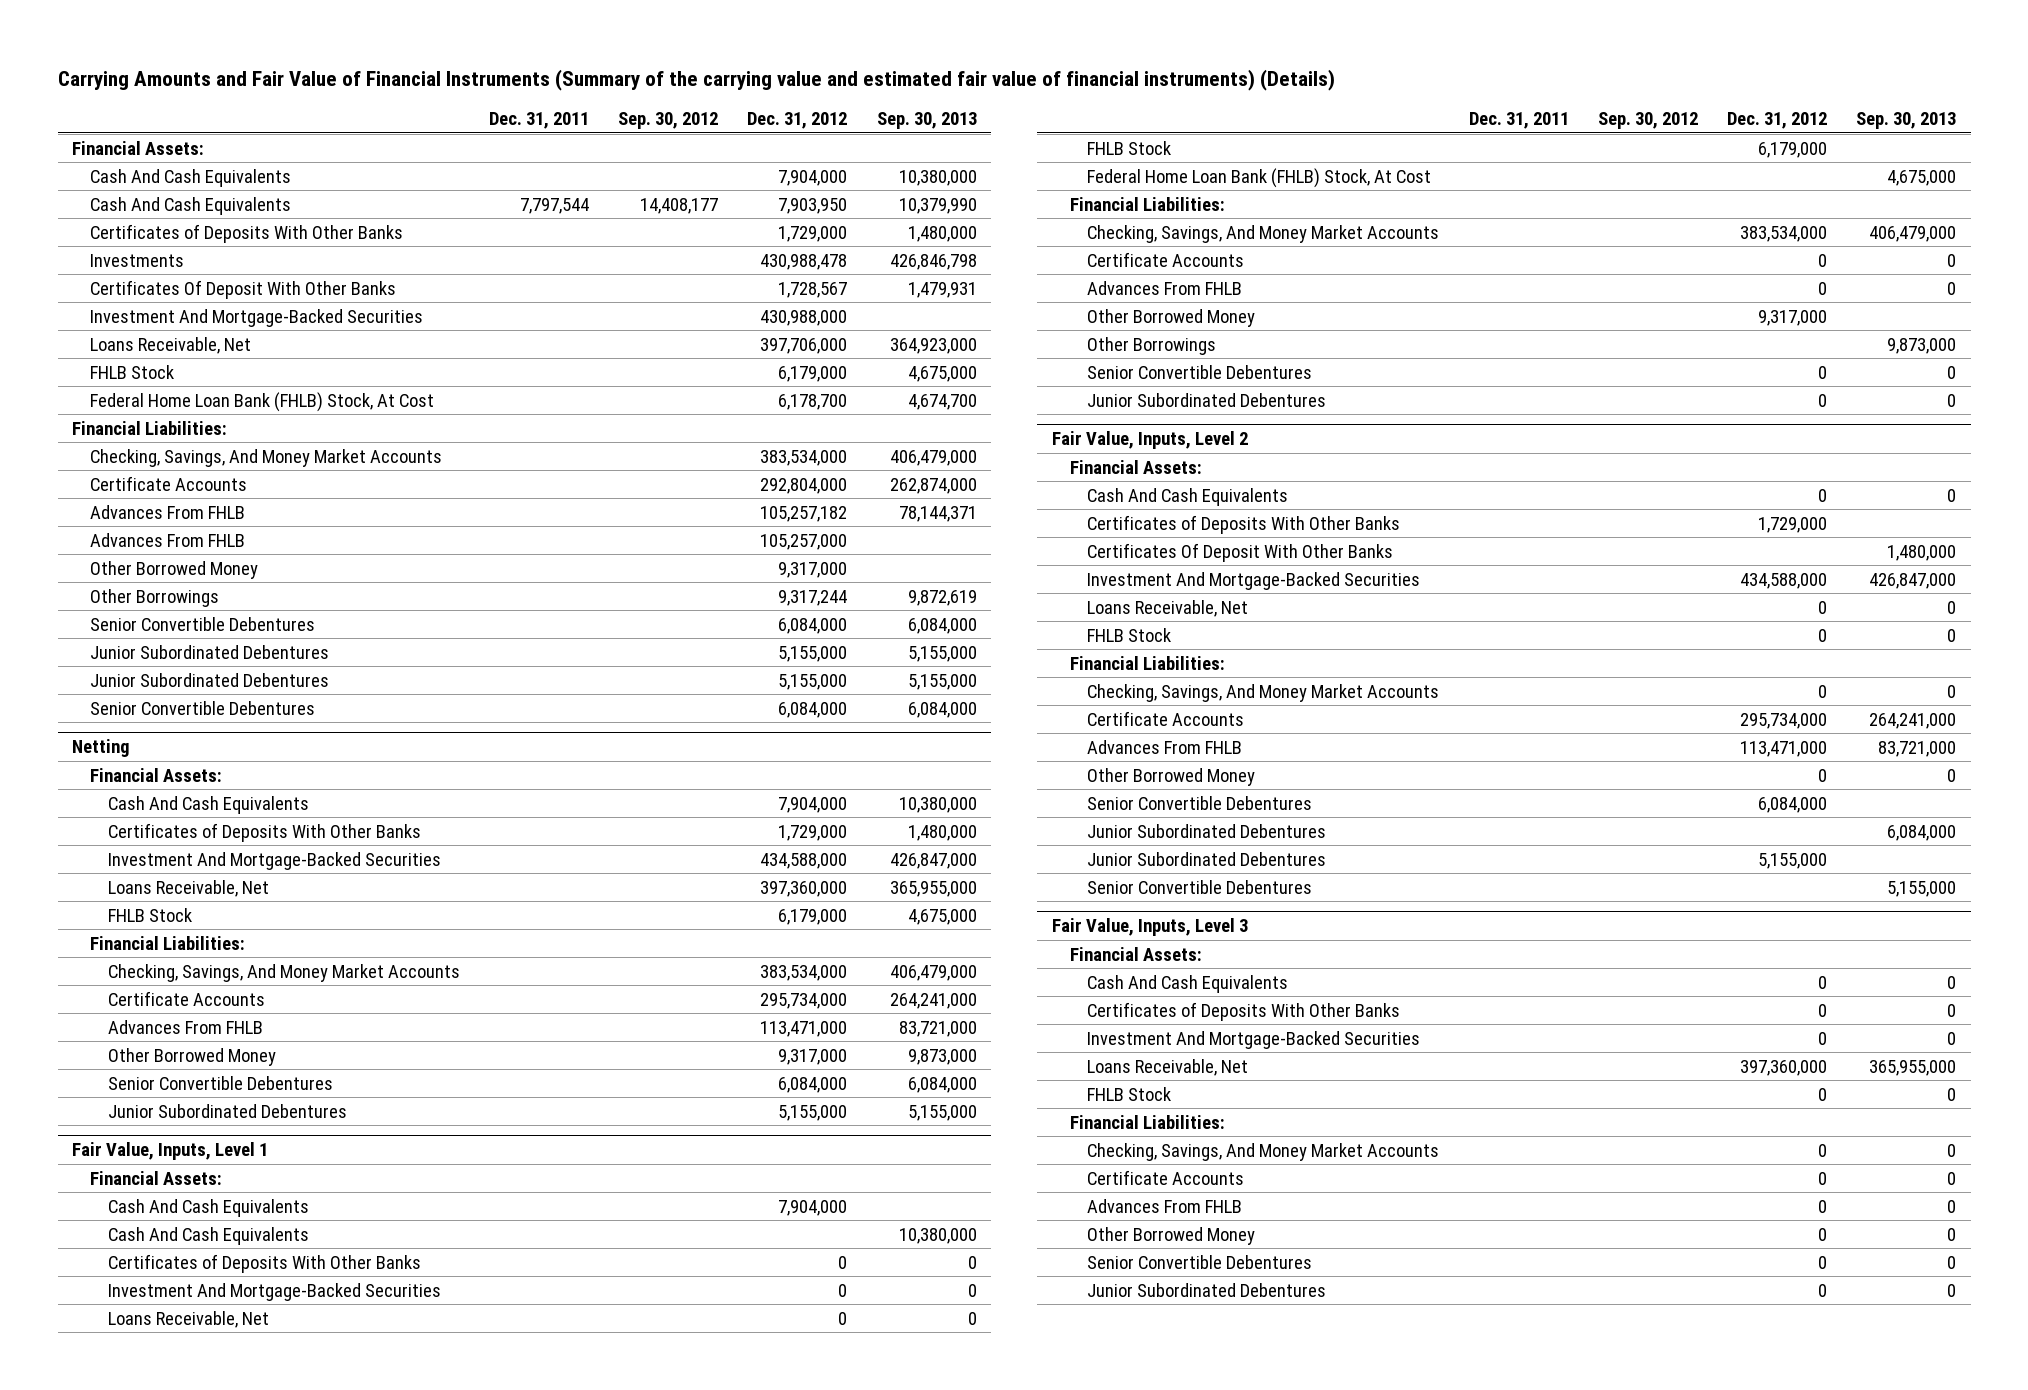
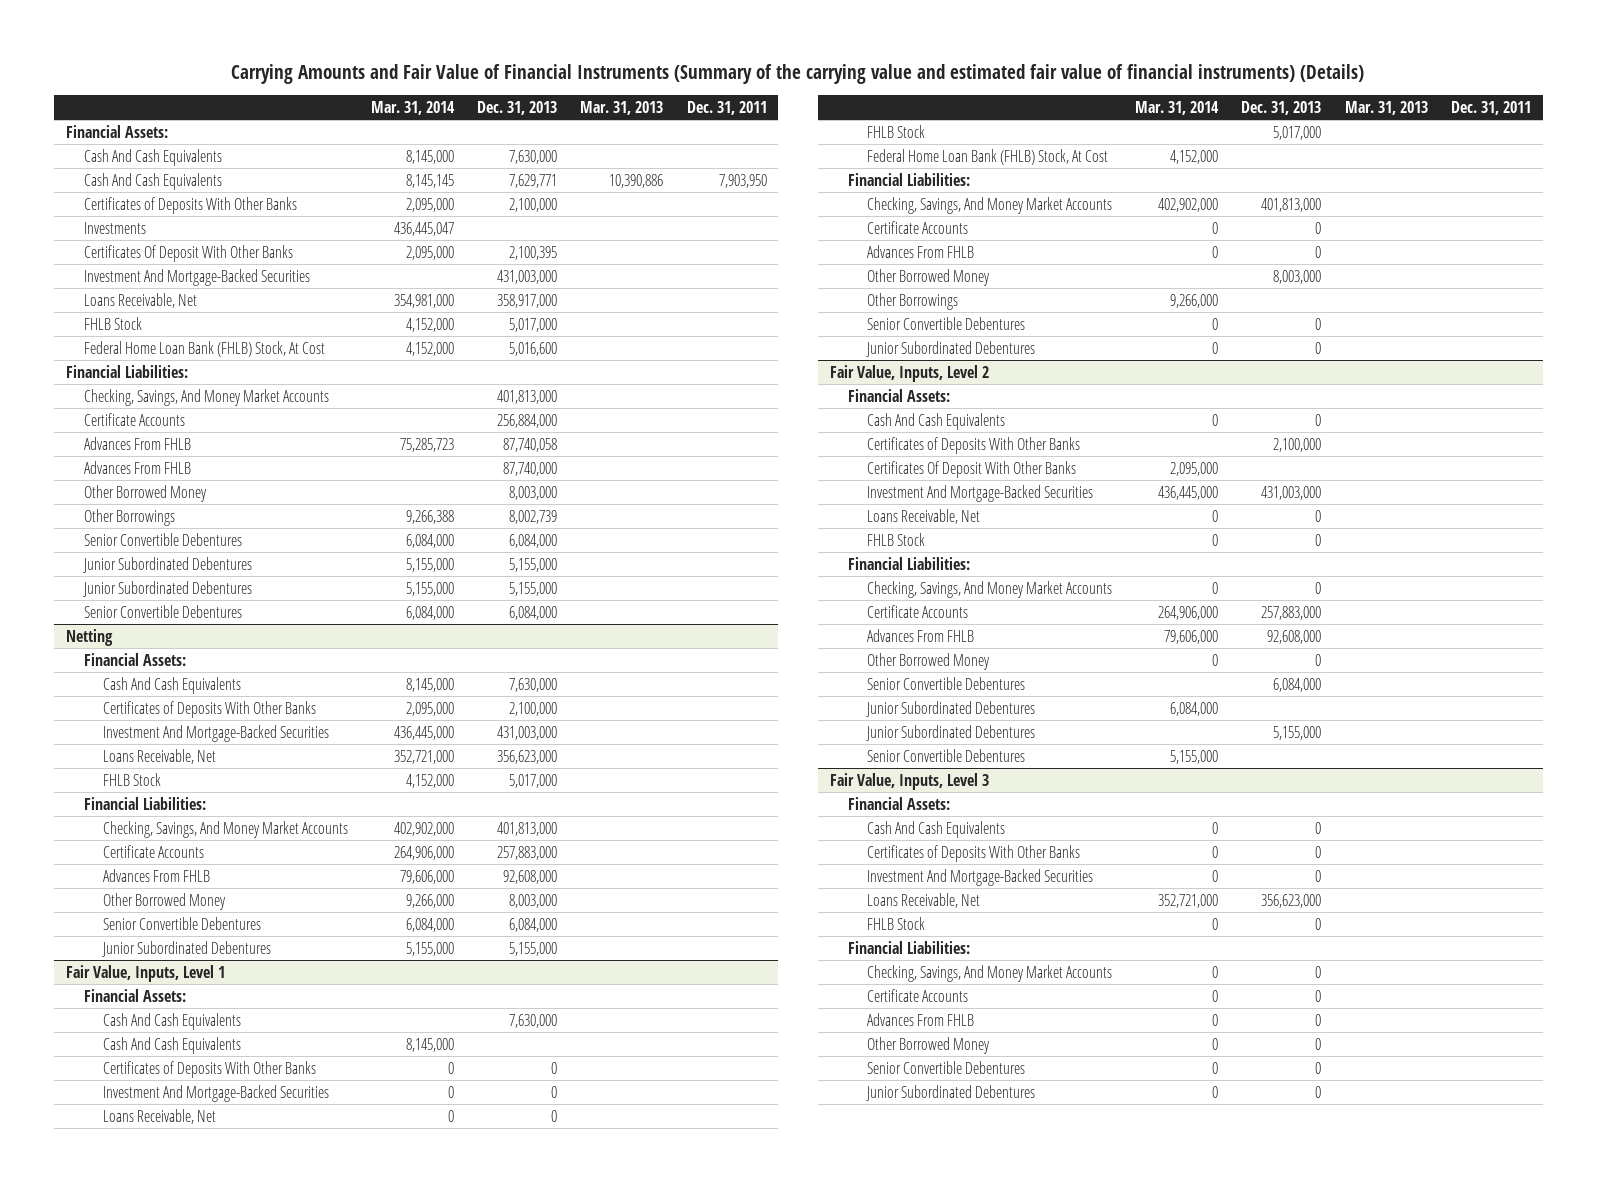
- | Dec. 31, 2011 | Sep. 30, 2012 | Dec. 31, 2012 | Sep. 30, 2013
+ | Mar. 31, 2014 | Dec. 31, 2013 | Mar. 31, 2013 | Dec. 31, 2011
- Cash And Cash Equivalents | 7,797,544 | 14,408,177 | 7,903,950 | 10,379,990
+ Cash And Cash Equivalents | 8,145,145 | 7,629,771 | 10,390,886 | 7,903,950

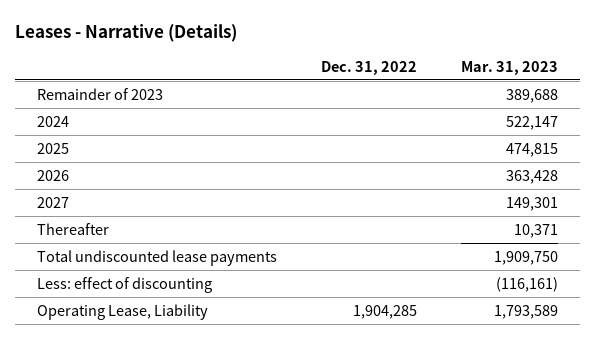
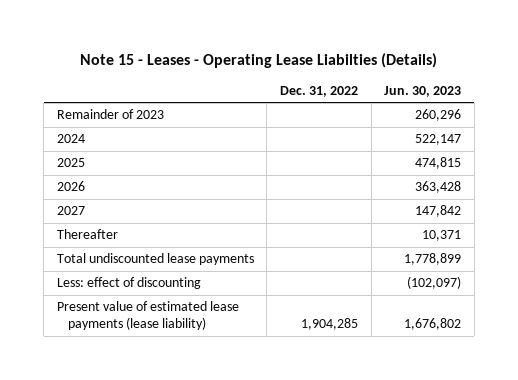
- Leases - Narrative (Details)
+ Note 15 - Leases - Operating Lease Liabilties (Details)
- | Dec. 31, 2022 | Mar. 31, 2023
+ | Dec. 31, 2022 | Jun. 30, 2023
- Operating Lease, Liability | 1,904,285 | 1,793,589
+ Present value of estimated lease payments (lease liability) | 1,904,285 | 1,676,802

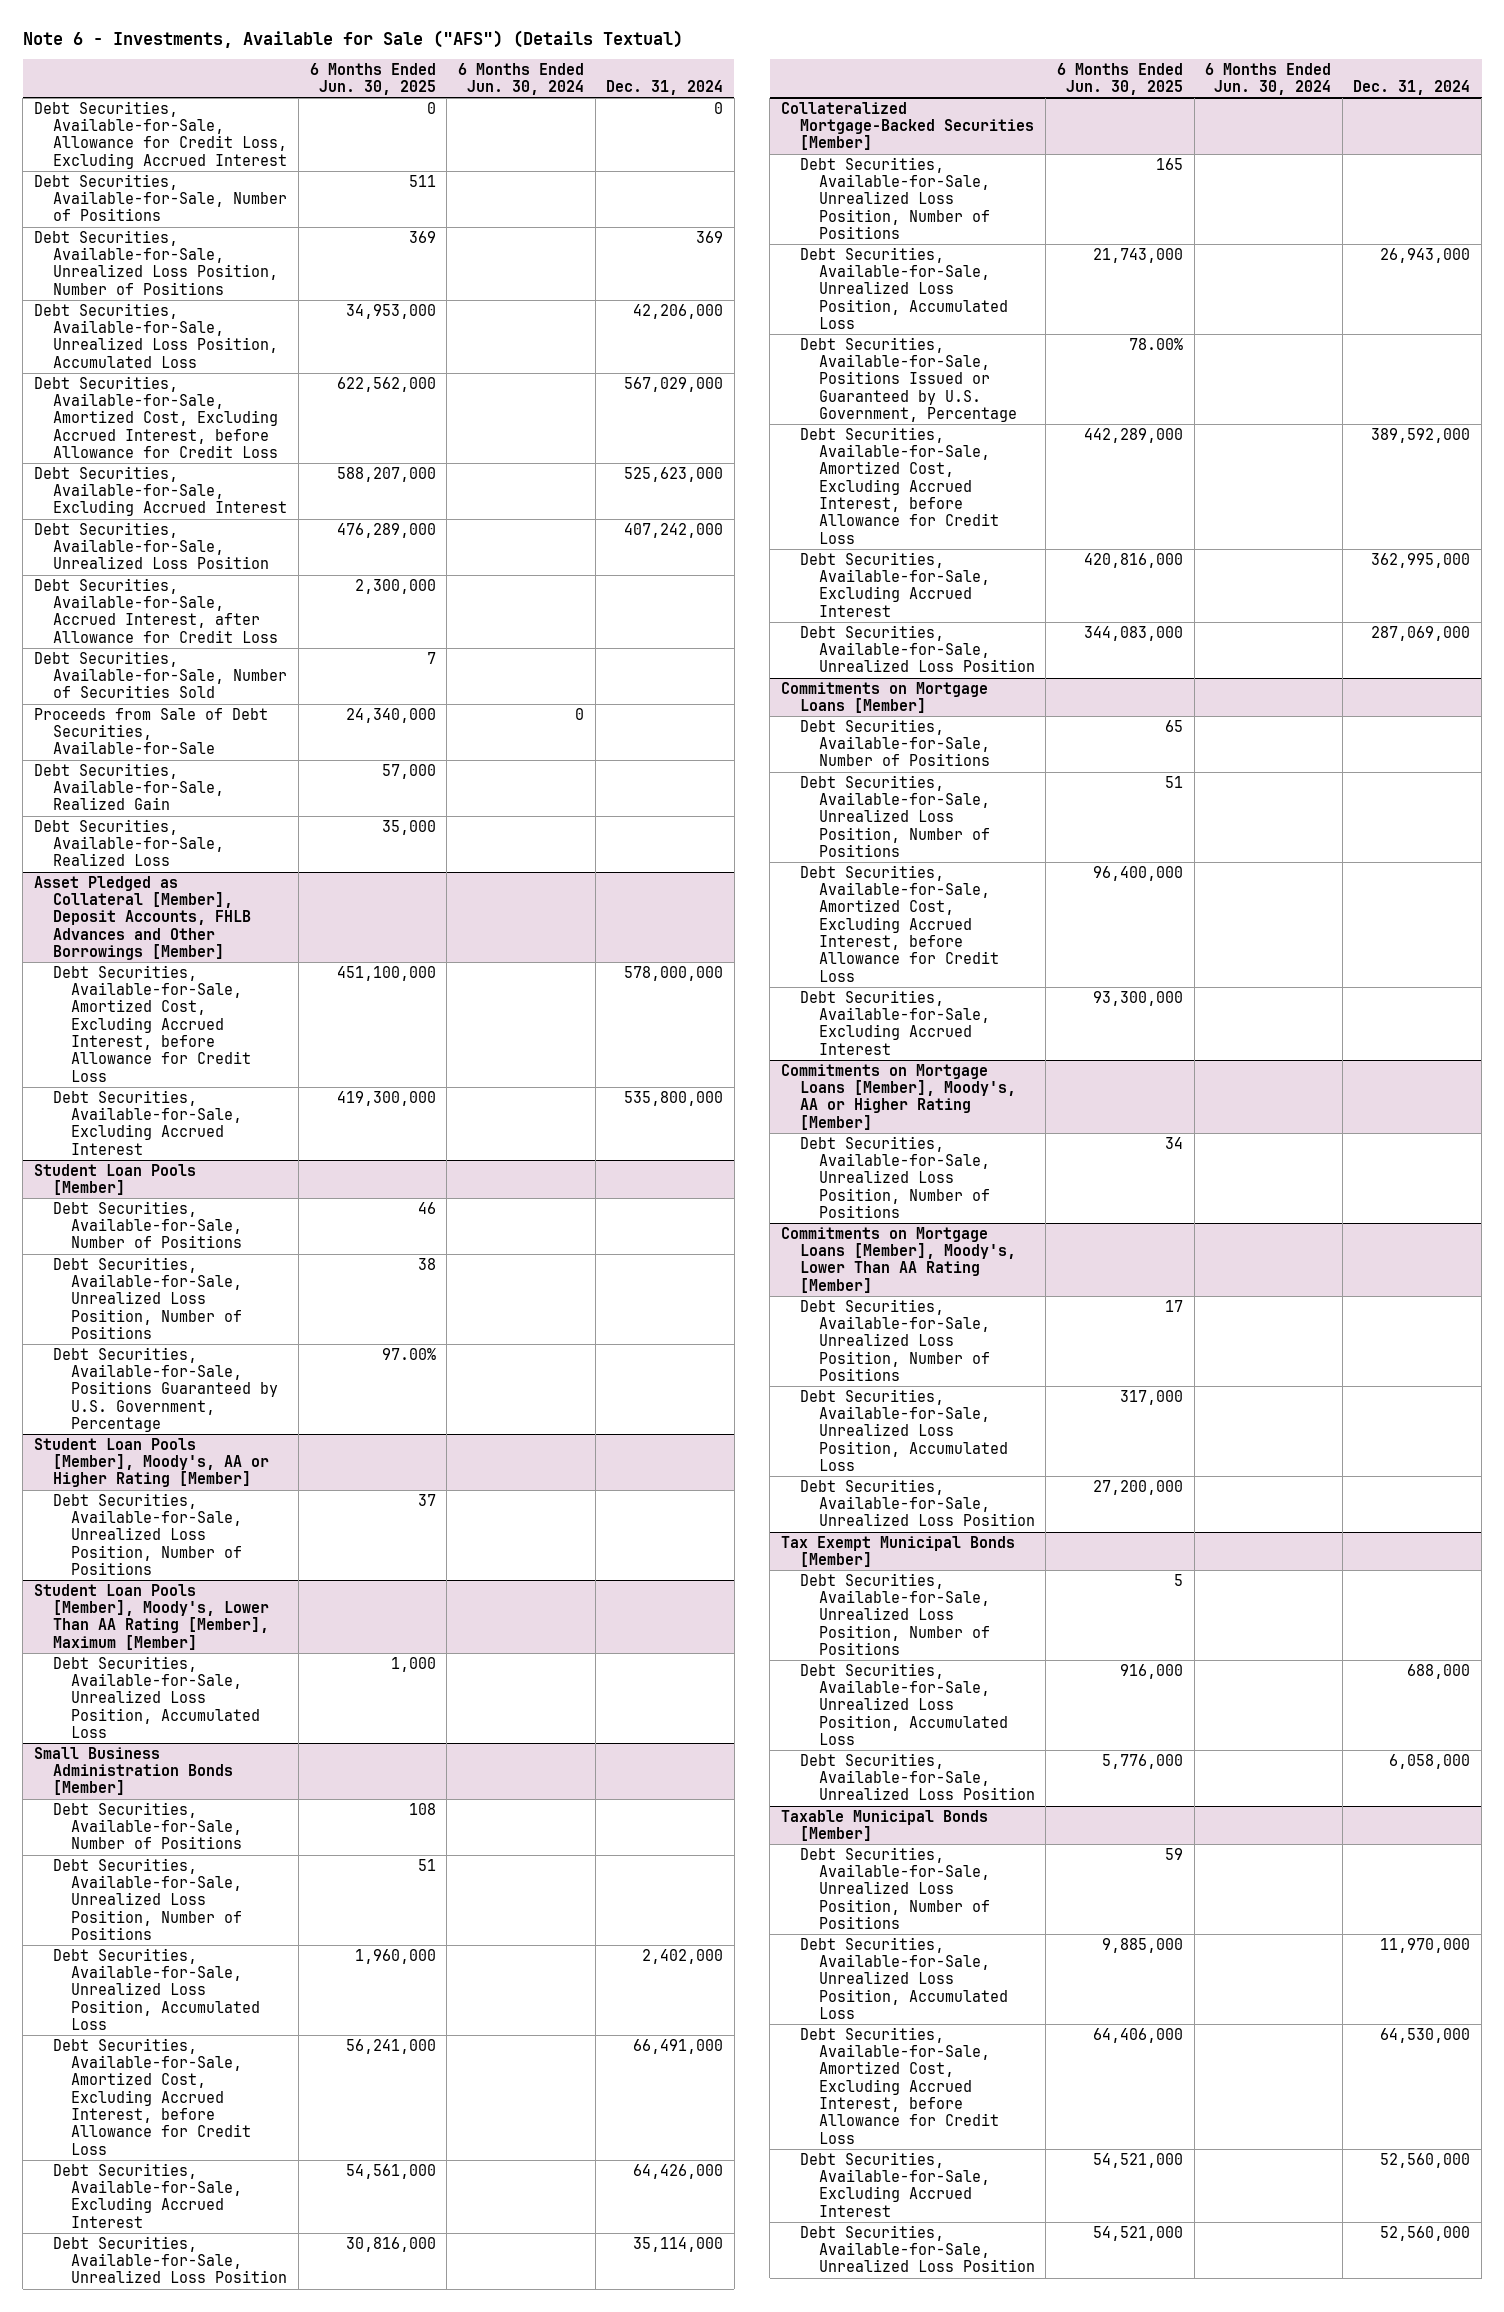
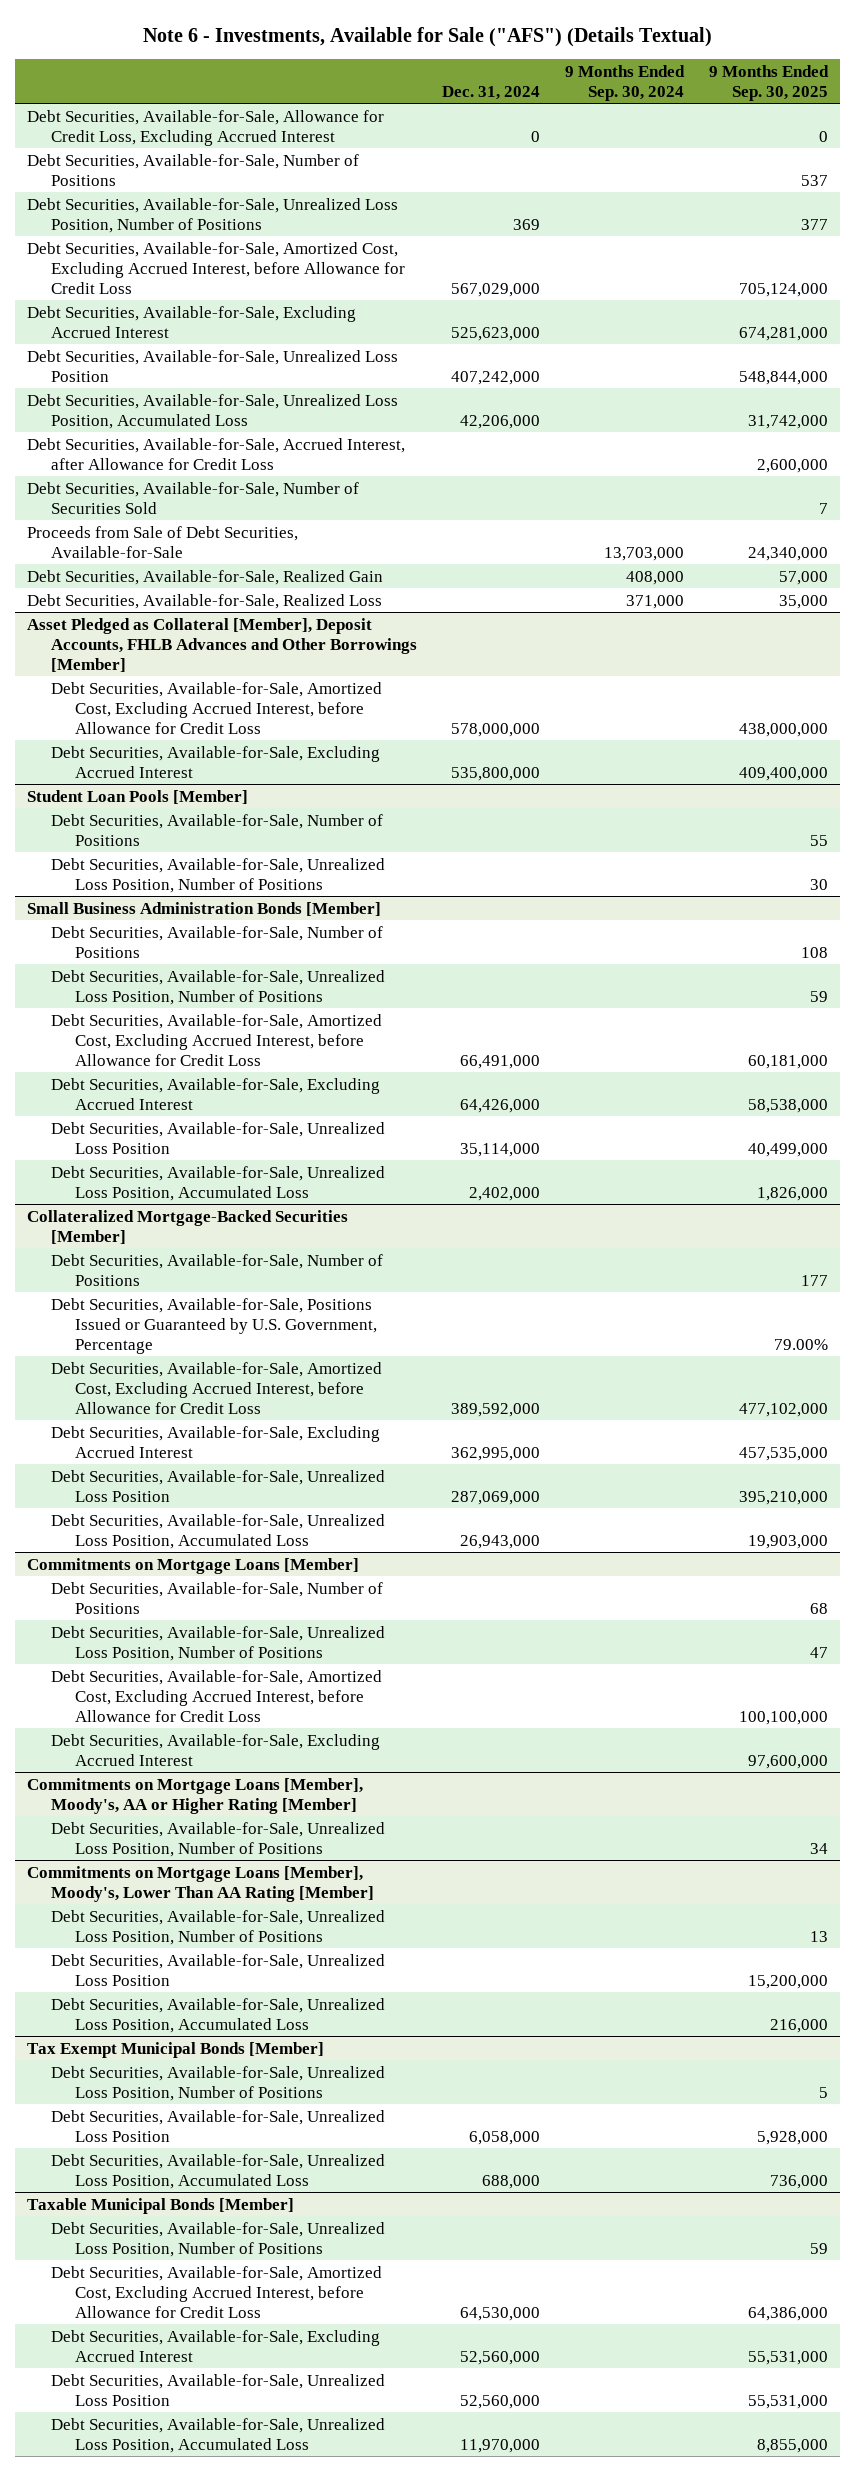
- | 6 Months Ended Jun. 30, 2025 | 6 Months Ended Jun. 30, 2024 | Dec. 31, 2024
+ | Dec. 31, 2024 | 9 Months Ended Sep. 30, 2024 | 9 Months Ended Sep. 30, 2025
moved down: Debt Securities, Available-for-Sale, Unrealized Loss Position, Accumulated Loss | 42,206,000 | | 31,742,000
@ Student Loan Pools [Member]
- Debt Securities, Available-for-Sale, Positions Guaranteed by U.S. Government, Percentage | 97.00% | |
- Student Loan Pools [Member], Moody's, AA or Higher Rating [Member]
- Debt Securities, Available-for-Sale, Unrealized Loss Position, Number of Positions | 37 | |
- Student Loan Pools [Member], Moody's, Lower Than AA Rating [Member], Maximum [Member]
- Debt Securities, Available-for-Sale, Unrealized Loss Position, Accumulated Loss | 1,000 | |
@ Small Business Administration Bonds [Member]
moved down: Debt Securities, Available-for-Sale, Unrealized Loss Position, Accumulated Loss | 2,402,000 | | 1,826,000
@ Collateralized Mortgage-Backed Securities [Member]
- Debt Securities, Available-for-Sale, Unrealized Loss Position, Number of Positions | 165 | |
+ Debt Securities, Available-for-Sale, Number of Positions | | | 177
moved down: Debt Securities, Available-for-Sale, Unrealized Loss Position, Accumulated Loss | 26,943,000 | | 19,903,000
@ Commitments on Mortgage Loans [Member], Moody's, Lower Than AA Rating [Member]
moved down: Debt Securities, Available-for-Sale, Unrealized Loss Position, Accumulated Loss | | | 216,000
@ Tax Exempt Municipal Bonds [Member]
moved down: Debt Securities, Available-for-Sale, Unrealized Loss Position, Accumulated Loss | 688,000 | | 736,000
@ Taxable Municipal Bonds [Member]
moved down: Debt Securities, Available-for-Sale, Unrealized Loss Position, Accumulated Loss | 11,970,000 | | 8,855,000

